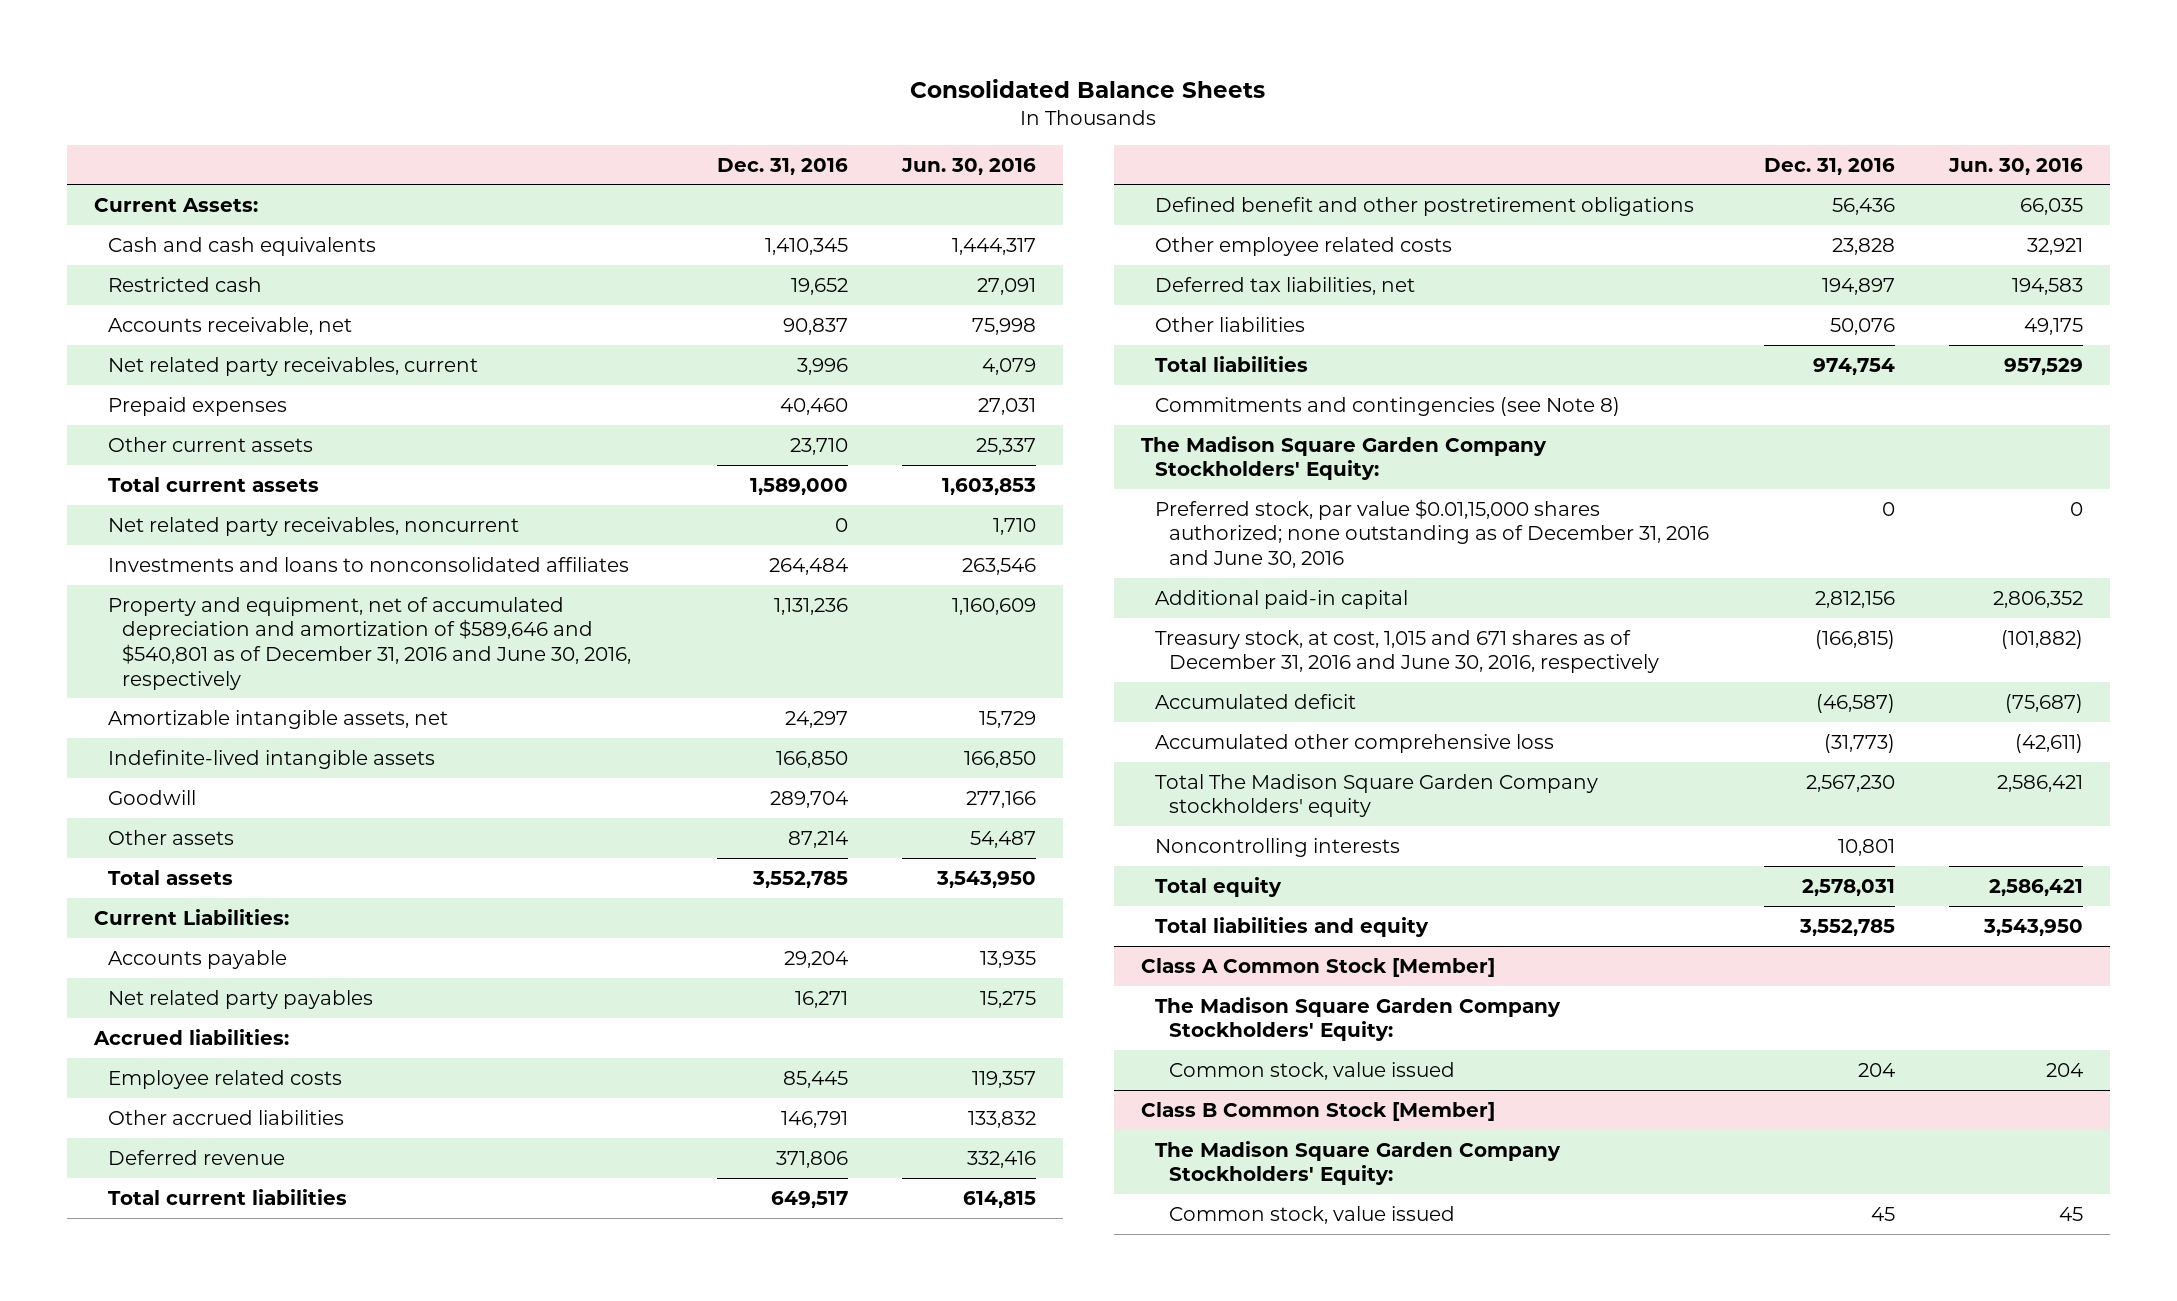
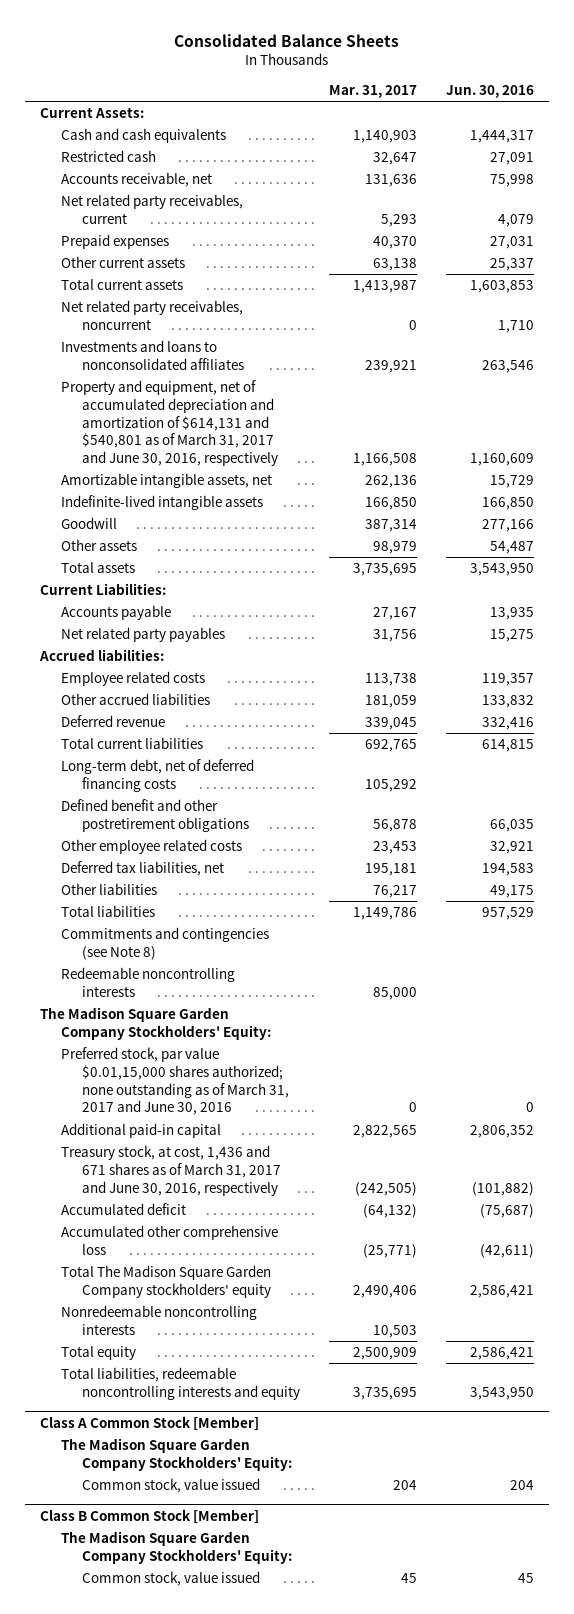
- | Dec. 31, 2016 | Jun. 30, 2016
+ | Mar. 31, 2017 | Jun. 30, 2016
- Property and equipment, net of accumulated depreciation and amortization of $589,646 and $540,801 as of December 31, 2016 and June 30, 2016, respectively | 1,131,236 | 1,160,609
+ Property and equipment, net of accumulated depreciation and amortization of $614,131 and $540,801 as of March 31, 2017 and June 30, 2016, respectively | 1,166,508 | 1,160,609
+ Long-term debt, net of deferred financing costs | 105,292 |
+ Redeemable noncontrolling interests | 85,000 |
- Preferred stock, par value $0.01,15,000 shares authorized; none outstanding as of December 31, 2016 and June 30, 2016 | 0 | 0
+ Preferred stock, par value $0.01,15,000 shares authorized; none outstanding as of March 31, 2017 and June 30, 2016 | 0 | 0
- Treasury stock, at cost, 1,015 and 671 shares as of December 31, 2016 and June 30, 2016, respectively | (166,815) | (101,882)
+ Treasury stock, at cost, 1,436 and 671 shares as of March 31, 2017 and June 30, 2016, respectively | (242,505) | (101,882)
- Noncontrolling interests | 10,801 |
+ Nonredeemable noncontrolling interests | 10,503 |
- Total liabilities and equity | 3,552,785 | 3,543,950
+ Total liabilities, redeemable noncontrolling interests and equity | 3,735,695 | 3,543,950

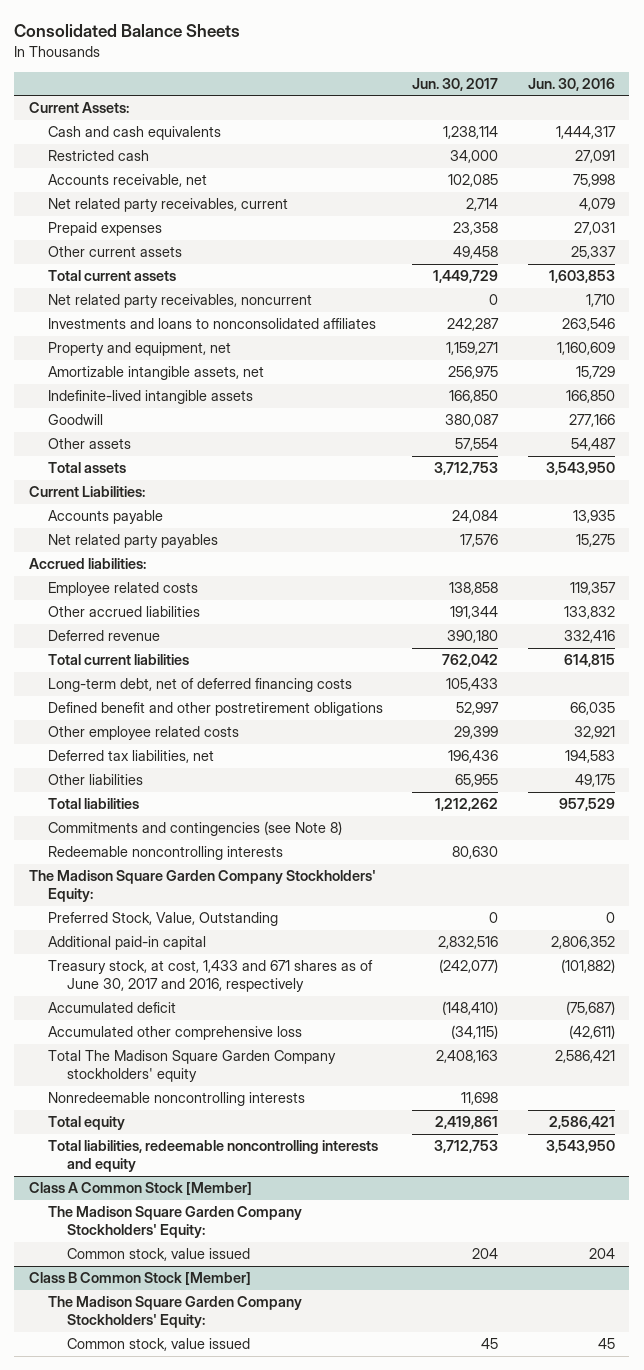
- | Mar. 31, 2017 | Jun. 30, 2016
+ | Jun. 30, 2017 | Jun. 30, 2016
- Property and equipment, net of accumulated depreciation and amortization of $614,131 and $540,801 as of March 31, 2017 and June 30, 2016, respectively | 1,166,508 | 1,160,609
+ Property and equipment, net | 1,159,271 | 1,160,609
- Preferred stock, par value $0.01,15,000 shares authorized; none outstanding as of March 31, 2017 and June 30, 2016 | 0 | 0
+ Preferred Stock, Value, Outstanding | 0 | 0
- Treasury stock, at cost, 1,436 and 671 shares as of March 31, 2017 and June 30, 2016, respectively | (242,505) | (101,882)
+ Treasury stock, at cost, 1,433 and 671 shares as of June 30, 2017 and 2016, respectively | (242,077) | (101,882)

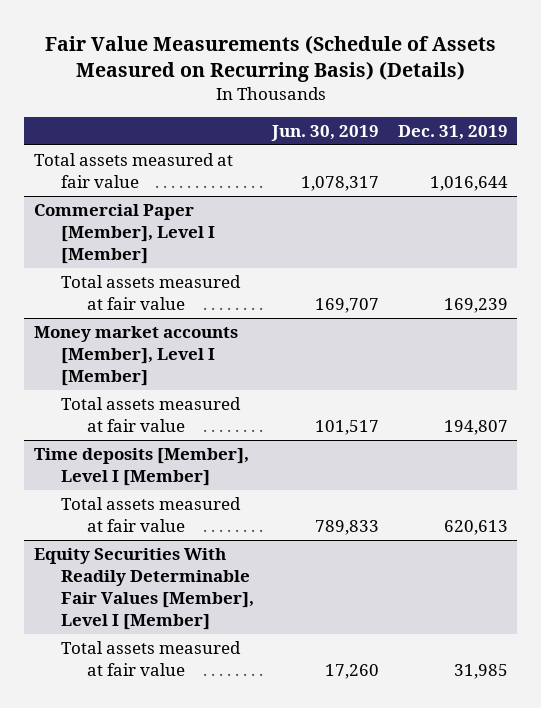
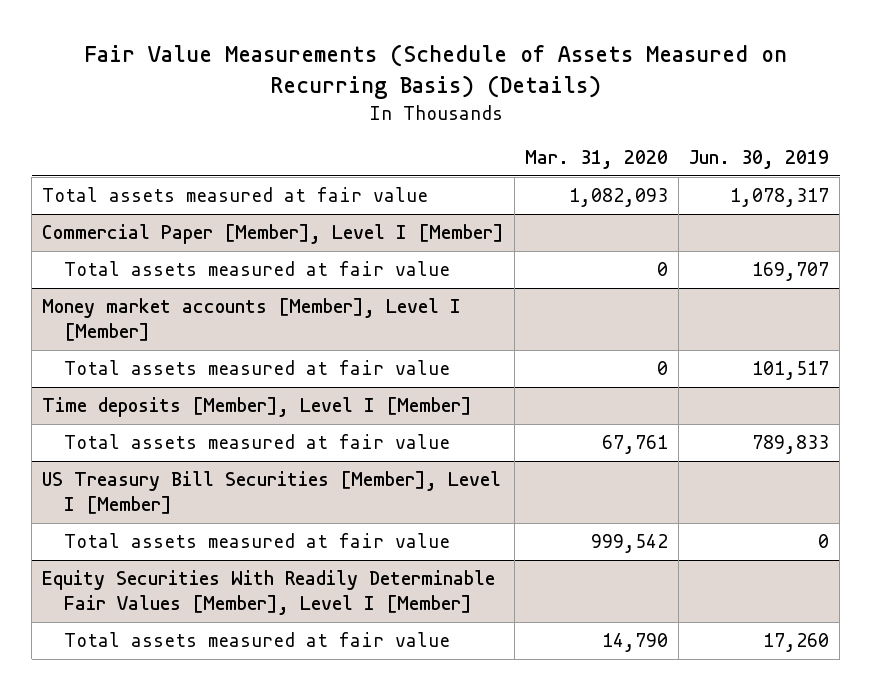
- | Jun. 30, 2019 | Dec. 31, 2019
+ | Mar. 31, 2020 | Jun. 30, 2019
+ US Treasury Bill Securities [Member], Level I [Member]
+ Total assets measured at fair value | 999,542 | 0

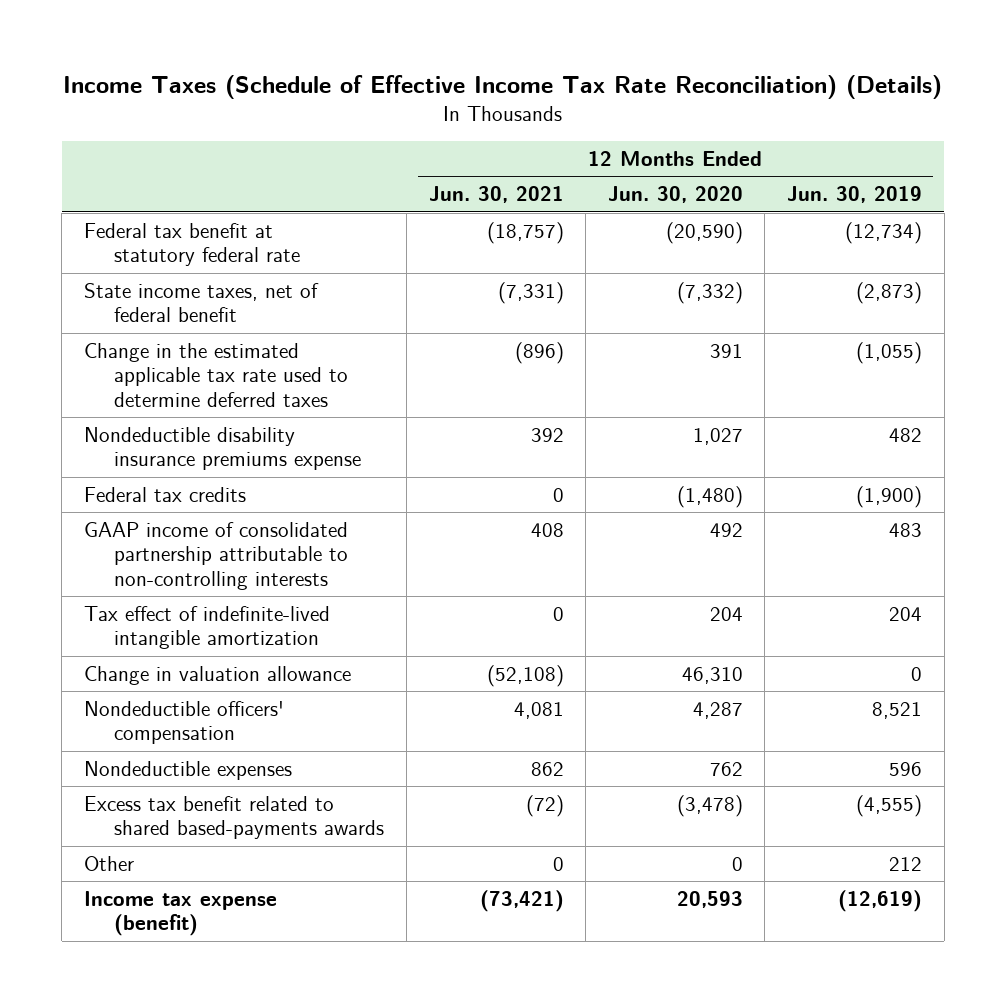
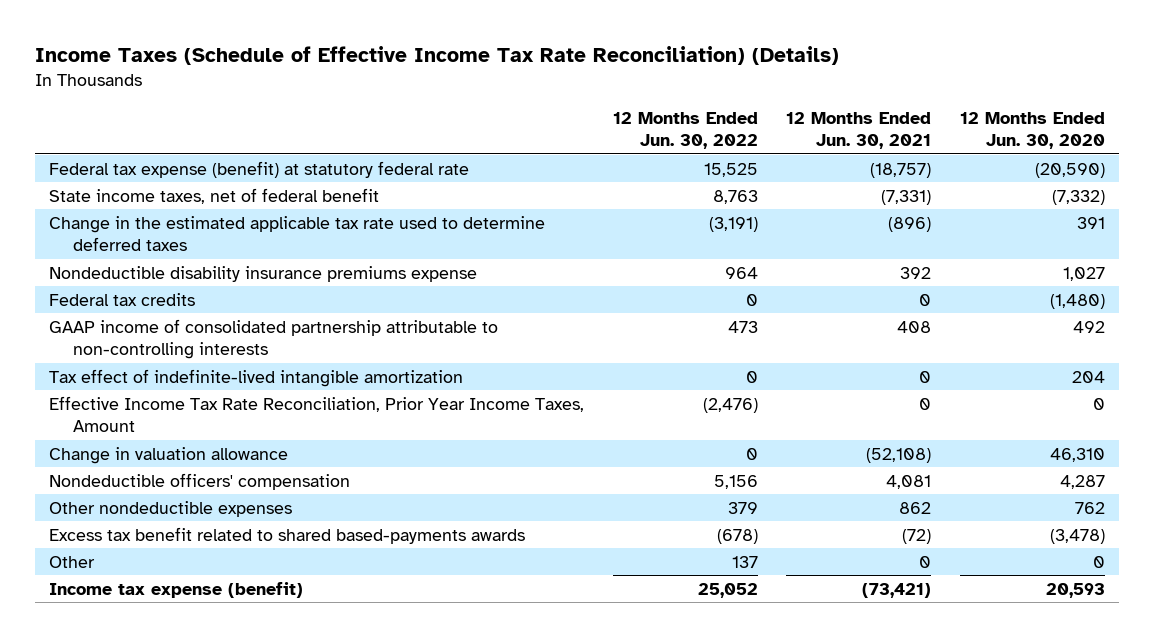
- | 12 Months Ended Jun. 30, 2021 | 12 Months Ended Jun. 30, 2020 | 12 Months Ended Jun. 30, 2019
+ | 12 Months Ended Jun. 30, 2022 | 12 Months Ended Jun. 30, 2021 | 12 Months Ended Jun. 30, 2020
- Federal tax benefit at statutory federal rate | (18,757) | (20,590) | (12,734)
+ Federal tax expense (benefit) at statutory federal rate | 15,525 | (18,757) | (20,590)
+ Effective Income Tax Rate Reconciliation, Prior Year Income Taxes, Amount | (2,476) | 0 | 0
- Nondeductible expenses | 862 | 762 | 596
+ Other nondeductible expenses | 379 | 862 | 762

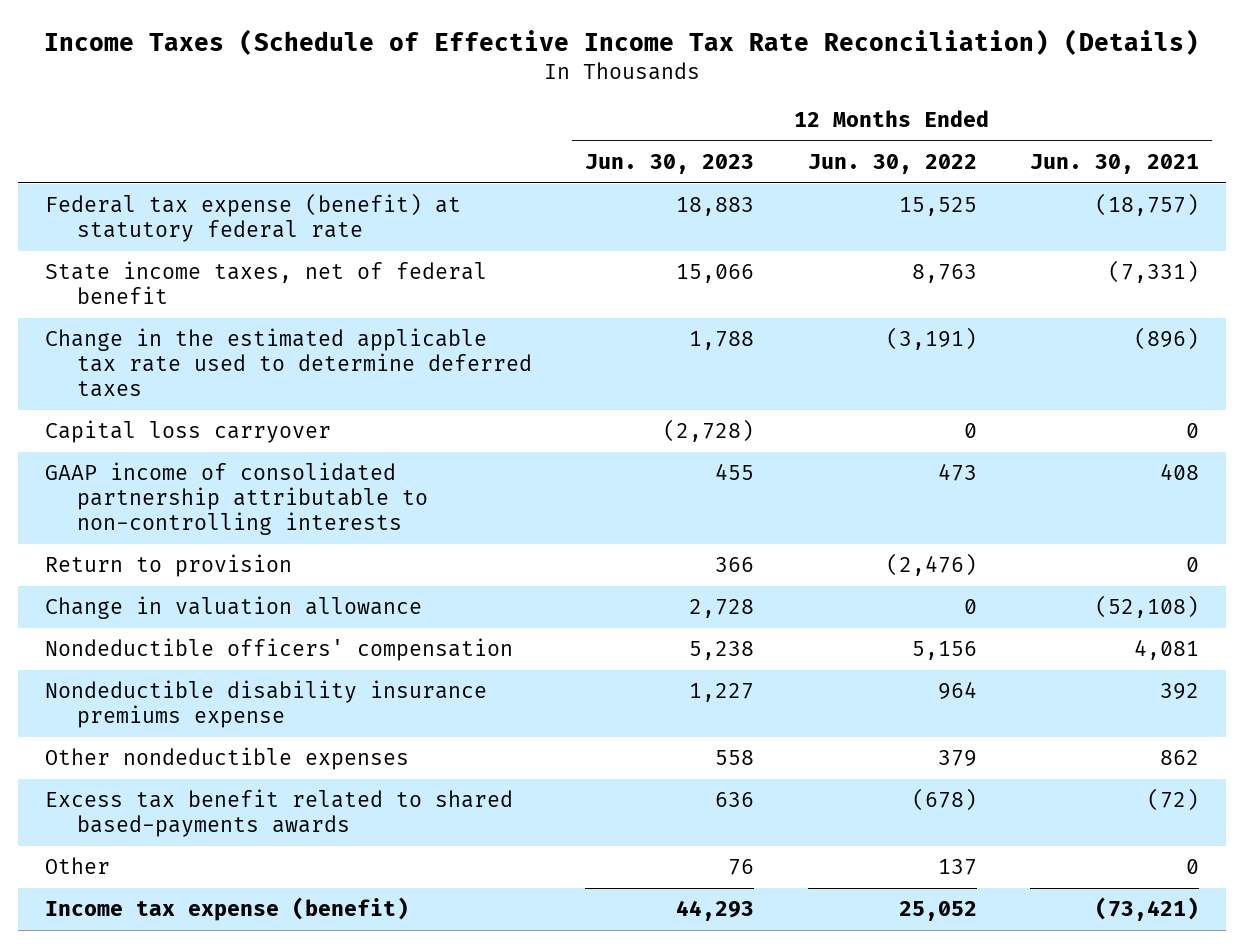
- | 12 Months Ended Jun. 30, 2022 | 12 Months Ended Jun. 30, 2021 | 12 Months Ended Jun. 30, 2020
+ | 12 Months Ended Jun. 30, 2023 | 12 Months Ended Jun. 30, 2022 | 12 Months Ended Jun. 30, 2021
- Federal tax credits | 0 | 0 | (1,480)
+ Capital loss carryover | (2,728) | 0 | 0
- Tax effect of indefinite-lived intangible amortization | 0 | 0 | 204
- Effective Income Tax Rate Reconciliation, Prior Year Income Taxes, Amount | (2,476) | 0 | 0
+ Return to provision | 366 | (2,476) | 0
moved down: Nondeductible disability insurance premiums expense | 1,227 | 964 | 392

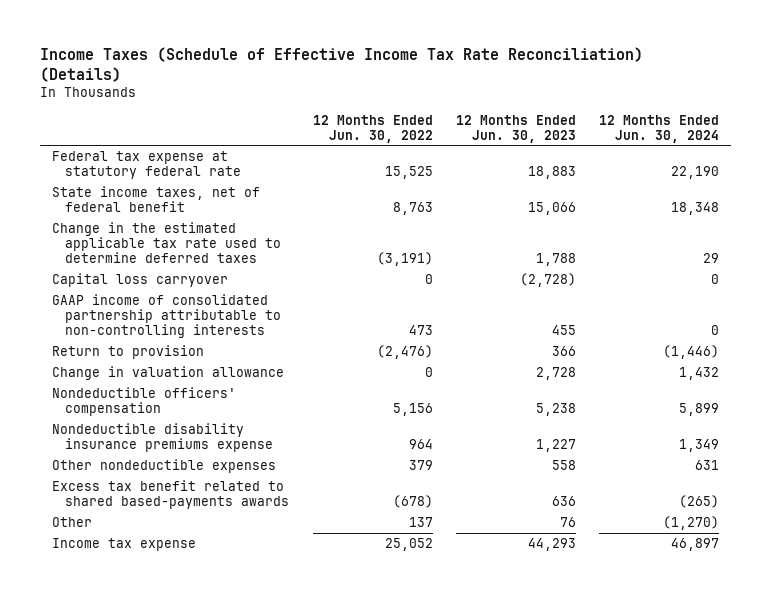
- | 12 Months Ended Jun. 30, 2023 | 12 Months Ended Jun. 30, 2022 | 12 Months Ended Jun. 30, 2021
+ | 12 Months Ended Jun. 30, 2022 | 12 Months Ended Jun. 30, 2023 | 12 Months Ended Jun. 30, 2024
- Federal tax expense (benefit) at statutory federal rate | 18,883 | 15,525 | (18,757)
+ Federal tax expense at statutory federal rate | 15,525 | 18,883 | 22,190
- Income tax expense (benefit) | 44,293 | 25,052 | (73,421)
+ Income tax expense | 25,052 | 44,293 | 46,897

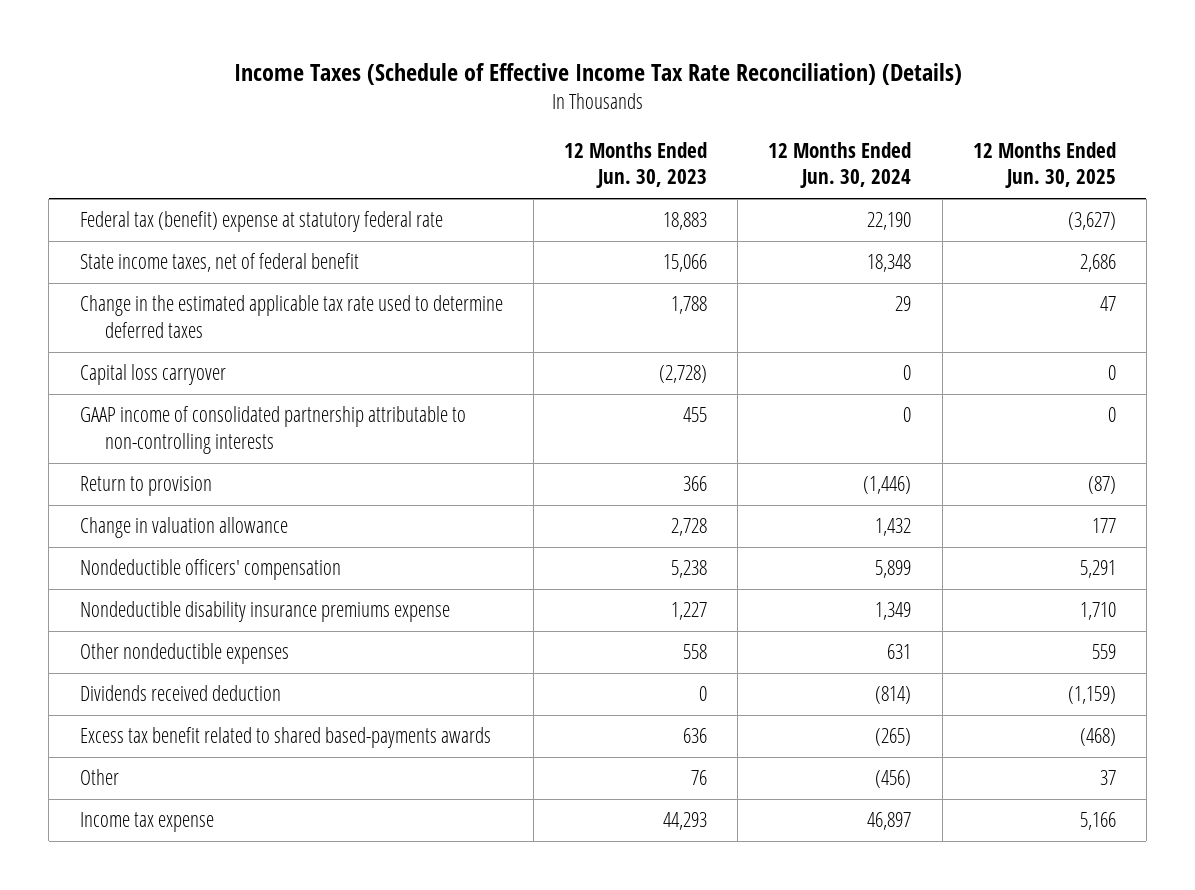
- | 12 Months Ended Jun. 30, 2022 | 12 Months Ended Jun. 30, 2023 | 12 Months Ended Jun. 30, 2024
+ | 12 Months Ended Jun. 30, 2023 | 12 Months Ended Jun. 30, 2024 | 12 Months Ended Jun. 30, 2025
- Federal tax expense at statutory federal rate | 15,525 | 18,883 | 22,190
+ Federal tax (benefit) expense at statutory federal rate | 18,883 | 22,190 | (3,627)
+ Dividends received deduction | 0 | (814) | (1,159)
- Other | 137 | 76 | (1,270)
+ Other | 76 | (456) | 37

